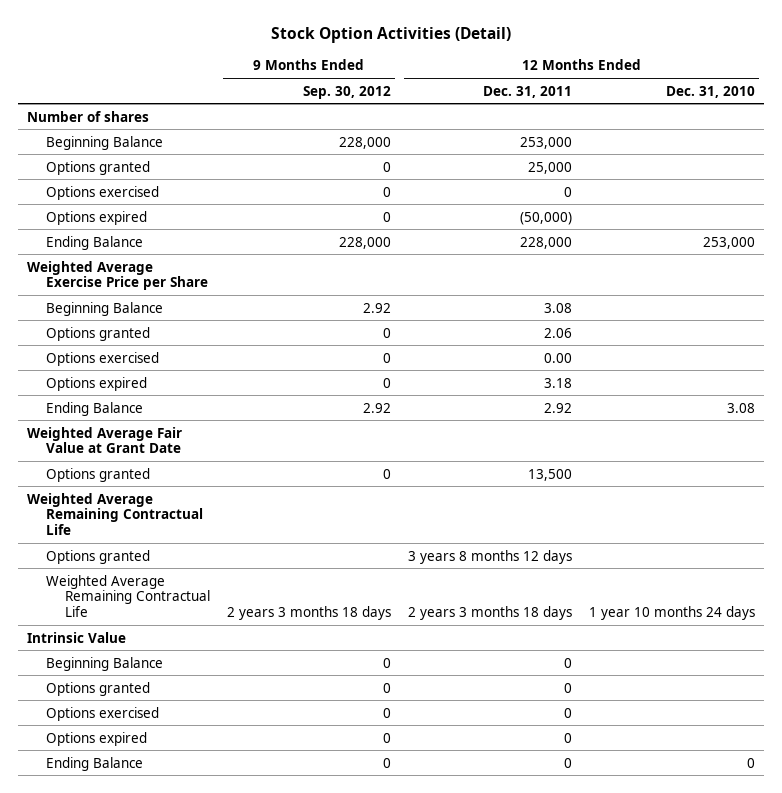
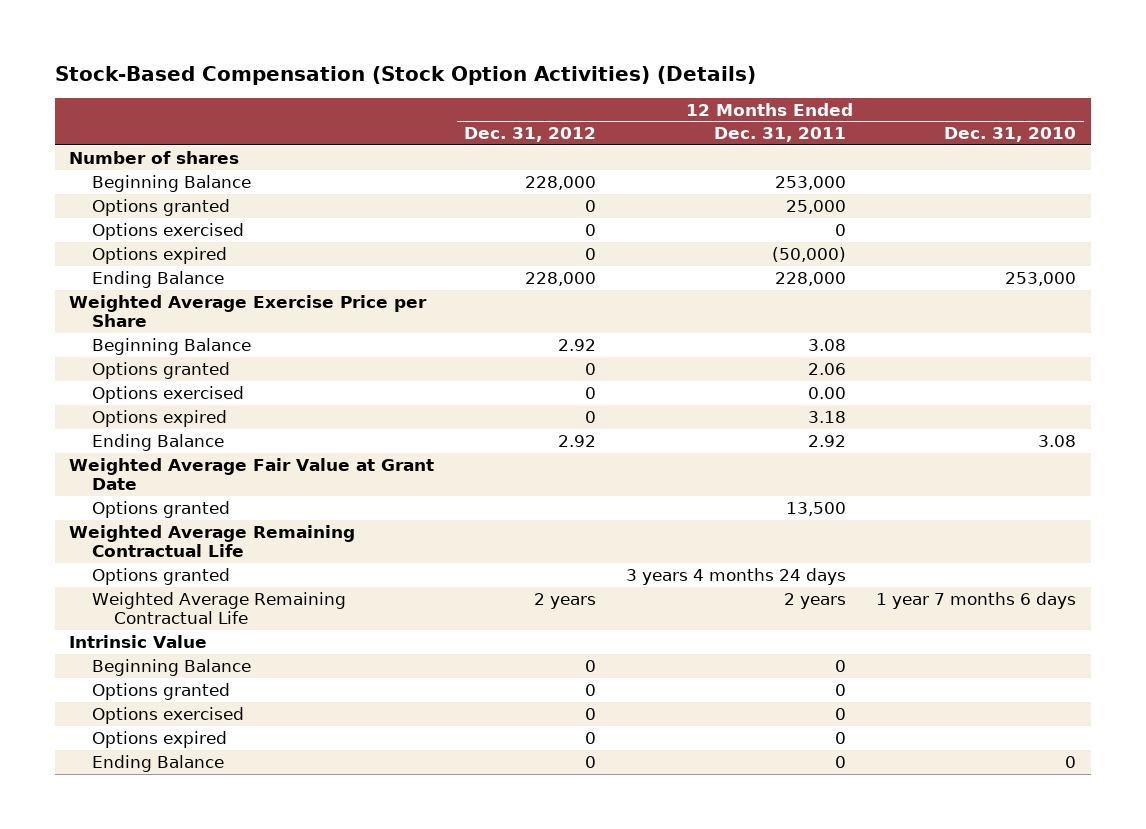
- Stock Option Activities (Detail)
+ Stock-Based Compensation (Stock Option Activities) (Details)
- | 9 Months Ended Sep. 30, 2012 | 12 Months Ended Dec. 31, 2011 | 12 Months Ended Dec. 31, 2010
+ | 12 Months Ended Dec. 31, 2012 | 12 Months Ended Dec. 31, 2011 | 12 Months Ended Dec. 31, 2010
- Options granted | | 3 years 8 months 12 days |
- Weighted Average Remaining Contractual Life | 2 years 3 months 18 days | 2 years 3 months 18 days | 1 year 10 months 24 days
+ Options granted | | 3 years 4 months 24 days |
+ Weighted Average Remaining Contractual Life | 2 years | 2 years | 1 year 7 months 6 days

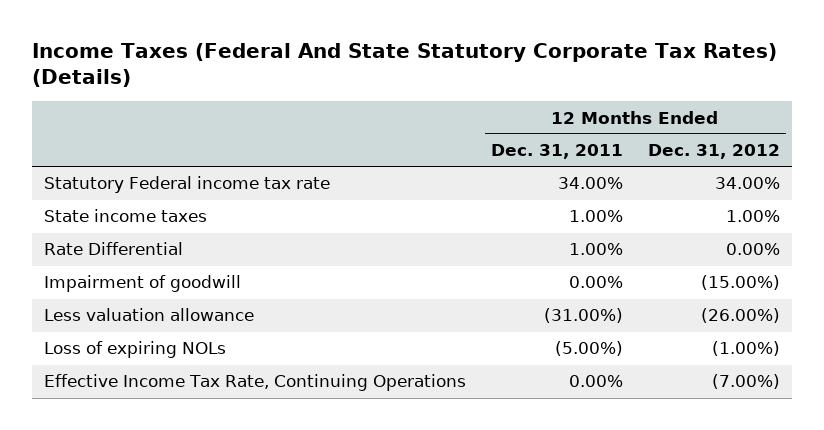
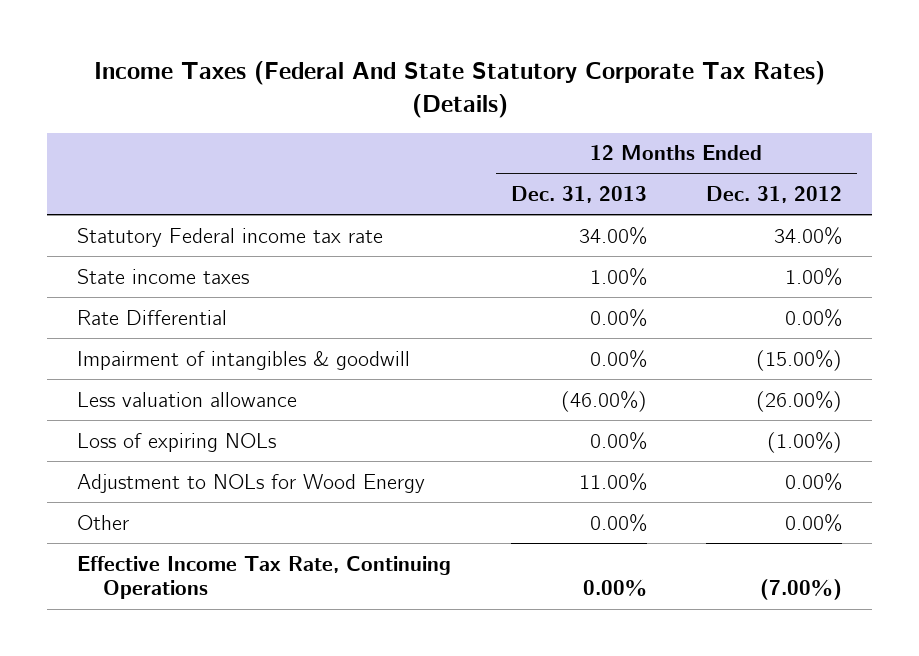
- | 12 Months Ended Dec. 31, 2011 | 12 Months Ended Dec. 31, 2012
+ | 12 Months Ended Dec. 31, 2013 | 12 Months Ended Dec. 31, 2012
- Impairment of goodwill | 0.00% | (15.00%)
+ Impairment of intangibles & goodwill | 0.00% | (15.00%)
+ Adjustment to NOLs for Wood Energy | 11.00% | 0.00%
+ Other | 0.00% | 0.00%

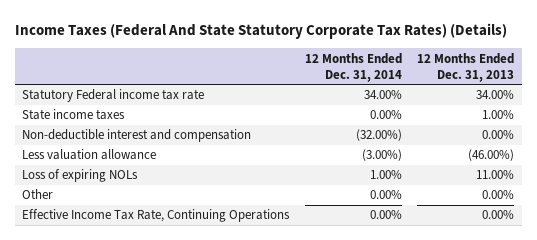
- | 12 Months Ended Dec. 31, 2013 | 12 Months Ended Dec. 31, 2012
+ | 12 Months Ended Dec. 31, 2014 | 12 Months Ended Dec. 31, 2013
- Rate Differential | 0.00% | 0.00%
- Impairment of intangibles & goodwill | 0.00% | (15.00%)
+ Non-deductible interest and compensation | (32.00%) | 0.00%
- Loss of expiring NOLs | 0.00% | (1.00%)
- Adjustment to NOLs for Wood Energy | 11.00% | 0.00%
+ Loss of expiring NOLs | 1.00% | 11.00%

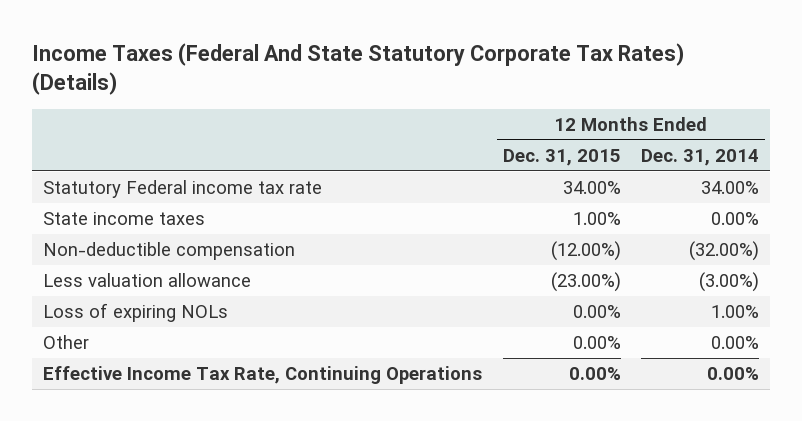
- | 12 Months Ended Dec. 31, 2014 | 12 Months Ended Dec. 31, 2013
+ | 12 Months Ended Dec. 31, 2015 | 12 Months Ended Dec. 31, 2014
- Non-deductible interest and compensation | (32.00%) | 0.00%
+ Non-deductible compensation | (12.00%) | (32.00%)

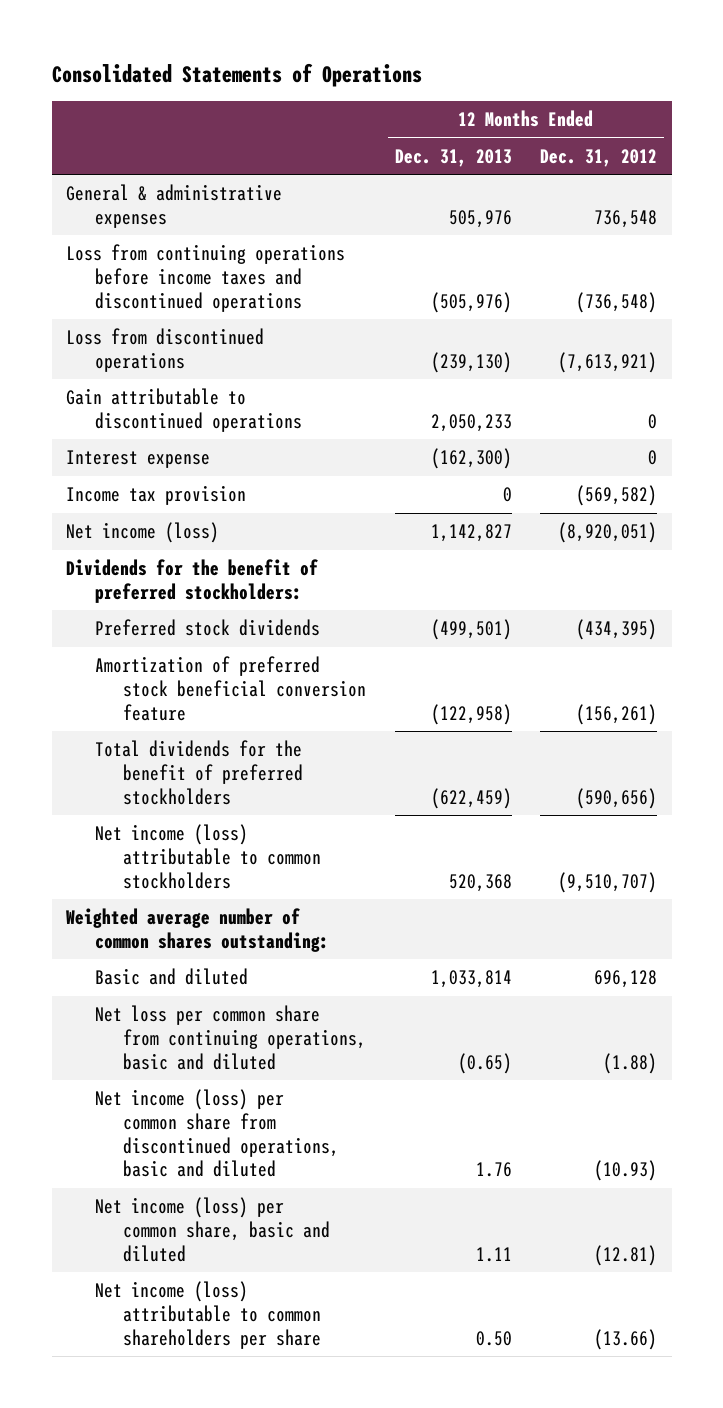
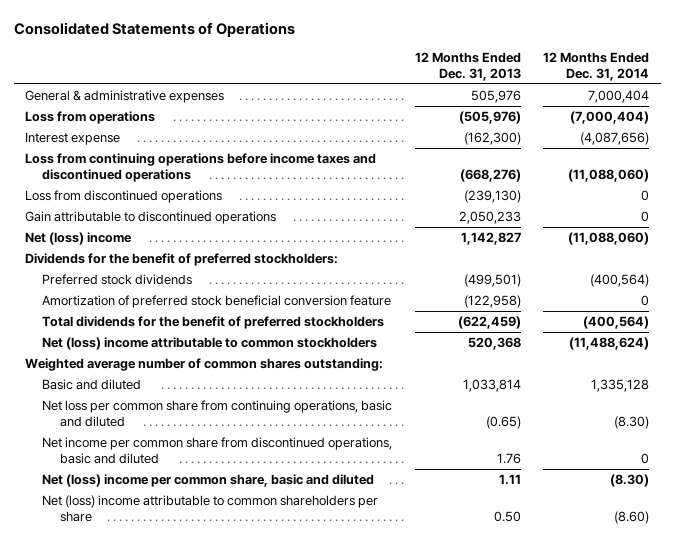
- | 12 Months Ended Dec. 31, 2013 | 12 Months Ended Dec. 31, 2012
+ | 12 Months Ended Dec. 31, 2013 | 12 Months Ended Dec. 31, 2014
- Loss from continuing operations before income taxes and discontinued operations | (505,976) | (736,548)
+ Loss from operations | (505,976) | (7,000,404)
moved up: Interest expense | (162,300) | (4,087,656)
+ Loss from continuing operations before income taxes and discontinued operations | (668,276) | (11,088,060)
- Income tax provision | 0 | (569,582)
- Net income (loss) | 1,142,827 | (8,920,051)
+ Net (loss) income | 1,142,827 | (11,088,060)
- Net income (loss) attributable to common stockholders | 520,368 | (9,510,707)
+ Net (loss) income attributable to common stockholders | 520,368 | (11,488,624)
- Net income (loss) per common share from discontinued operations, basic and diluted | 1.76 | (10.93)
- Net income (loss) per common share, basic and diluted | 1.11 | (12.81)
- Net income (loss) attributable to common shareholders per share | 0.50 | (13.66)
+ Net income per common share from discontinued operations, basic and diluted | 1.76 | 0
+ Net (loss) income per common share, basic and diluted | 1.11 | (8.30)
+ Net (loss) income attributable to common shareholders per share | 0.50 | (8.60)

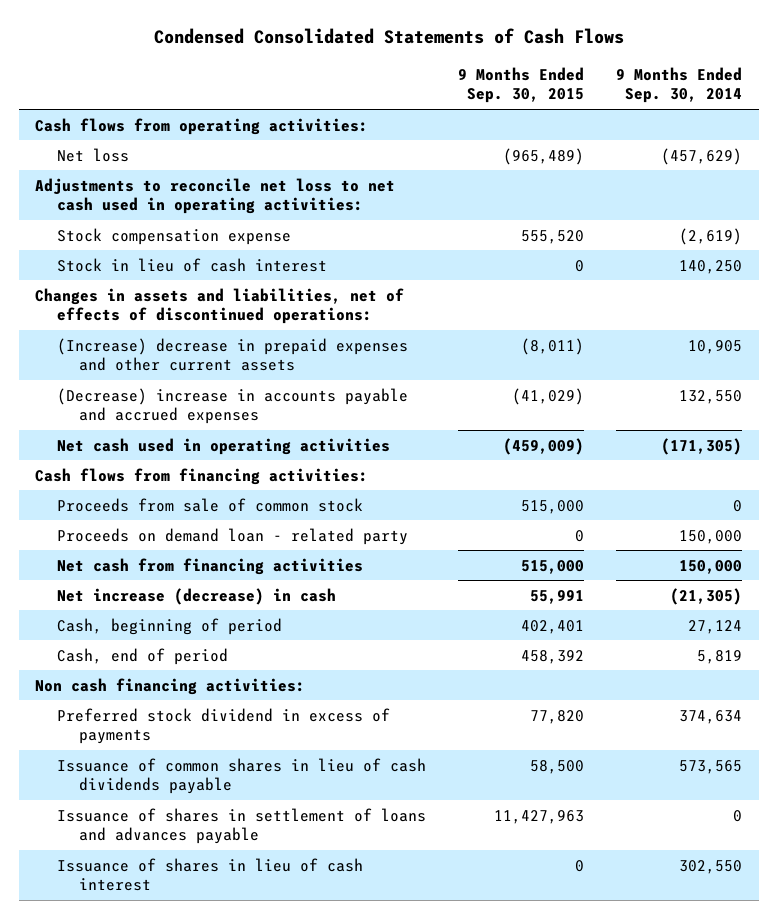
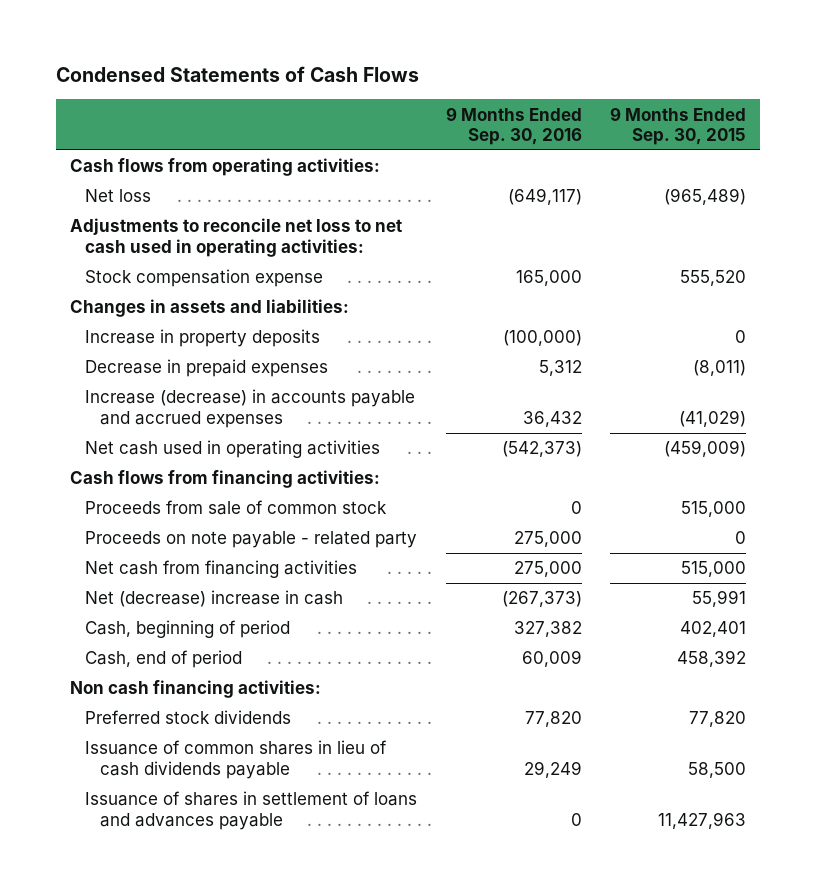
- Condensed Consolidated Statements of Cash Flows
+ Condensed Statements of Cash Flows
- | 9 Months Ended Sep. 30, 2015 | 9 Months Ended Sep. 30, 2014
+ | 9 Months Ended Sep. 30, 2016 | 9 Months Ended Sep. 30, 2015
- Stock in lieu of cash interest | 0 | 140,250
- Changes in assets and liabilities, net of effects of discontinued operations:
- (Increase) decrease in prepaid expenses and other current assets | (8,011) | 10,905
- (Decrease) increase in accounts payable and accrued expenses | (41,029) | 132,550
+ Changes in assets and liabilities:
+ Increase in property deposits | (100,000) | 0
+ Decrease in prepaid expenses | 5,312 | (8,011)
+ Increase (decrease) in accounts payable and accrued expenses | 36,432 | (41,029)
- Proceeds on demand loan - related party | 0 | 150,000
+ Proceeds on note payable - related party | 275,000 | 0
- Net increase (decrease) in cash | 55,991 | (21,305)
+ Net (decrease) increase in cash | (267,373) | 55,991
- Preferred stock dividend in excess of payments | 77,820 | 374,634
+ Preferred stock dividends | 77,820 | 77,820
- Issuance of shares in lieu of cash interest | 0 | 302,550

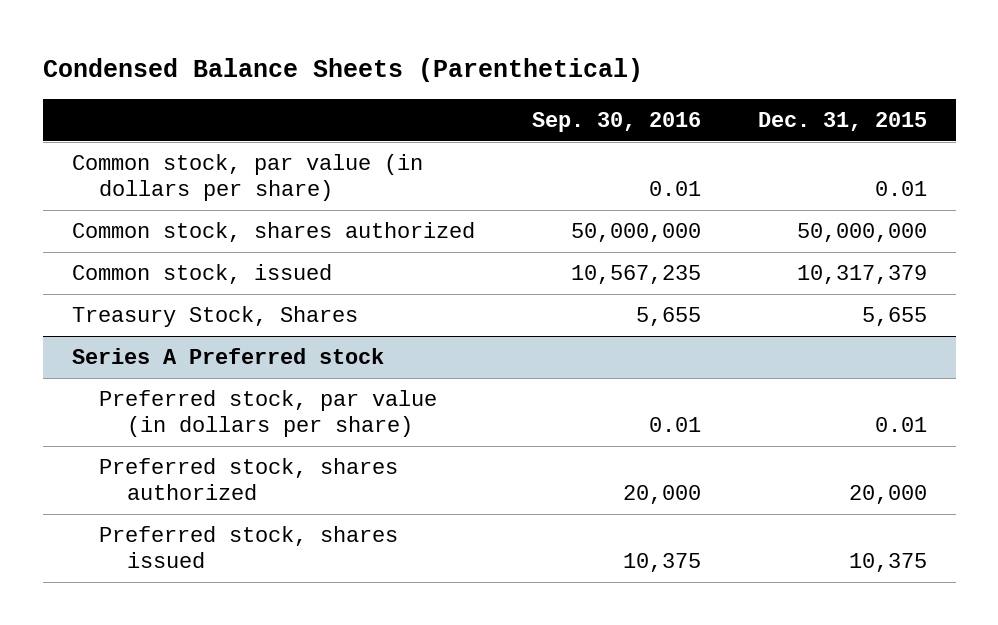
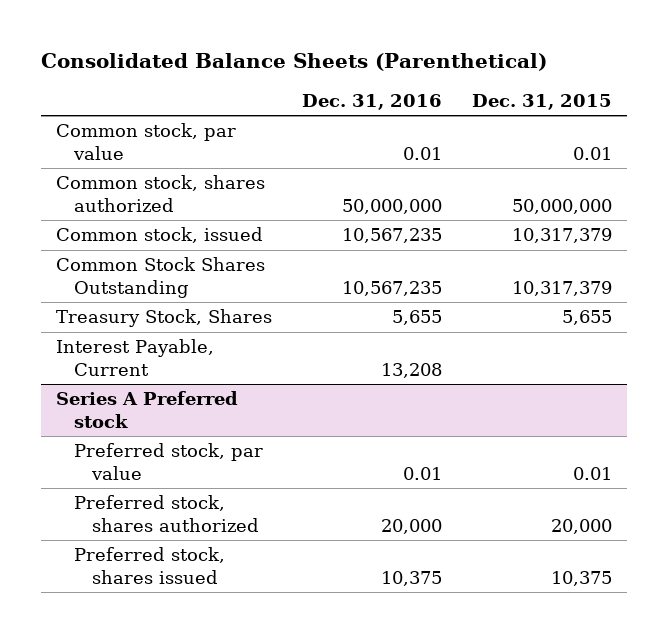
- Condensed Balance Sheets (Parenthetical)
+ Consolidated Balance Sheets (Parenthetical)
- | Sep. 30, 2016 | Dec. 31, 2015
+ | Dec. 31, 2016 | Dec. 31, 2015
- Common stock, par value (in dollars per share) | 0.01 | 0.01
+ Common stock, par value | 0.01 | 0.01
+ Common Stock Shares Outstanding | 10,567,235 | 10,317,379
+ Interest Payable, Current | 13,208 |
@ Series A Preferred stock
- Preferred stock, par value (in dollars per share) | 0.01 | 0.01
+ Preferred stock, par value | 0.01 | 0.01

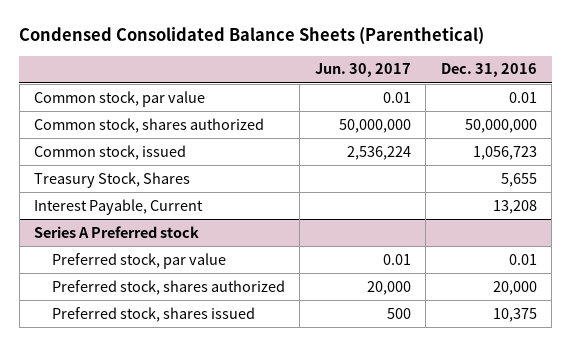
- Consolidated Balance Sheets (Parenthetical)
+ Condensed Consolidated Balance Sheets (Parenthetical)
- | Dec. 31, 2016 | Dec. 31, 2015
+ | Jun. 30, 2017 | Dec. 31, 2016
- Common stock, issued | 10,567,235 | 10,317,379
- Common Stock Shares Outstanding | 10,567,235 | 10,317,379
+ Common stock, issued | 2,536,224 | 1,056,723

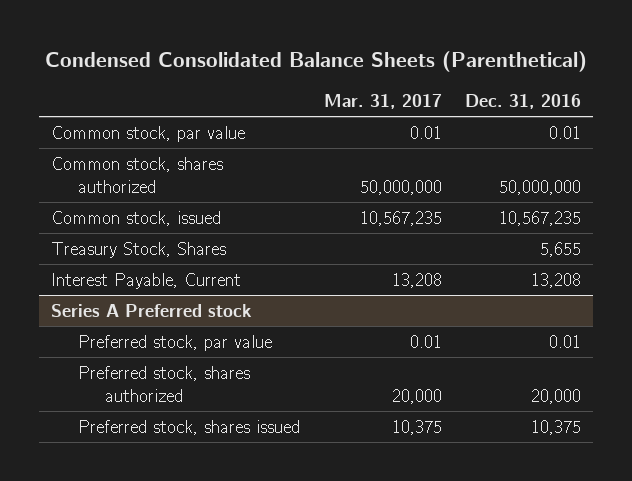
- | Jun. 30, 2017 | Dec. 31, 2016
+ | Mar. 31, 2017 | Dec. 31, 2016
- Common stock, issued | 2,536,224 | 1,056,723
+ Common stock, issued | 10,567,235 | 10,567,235

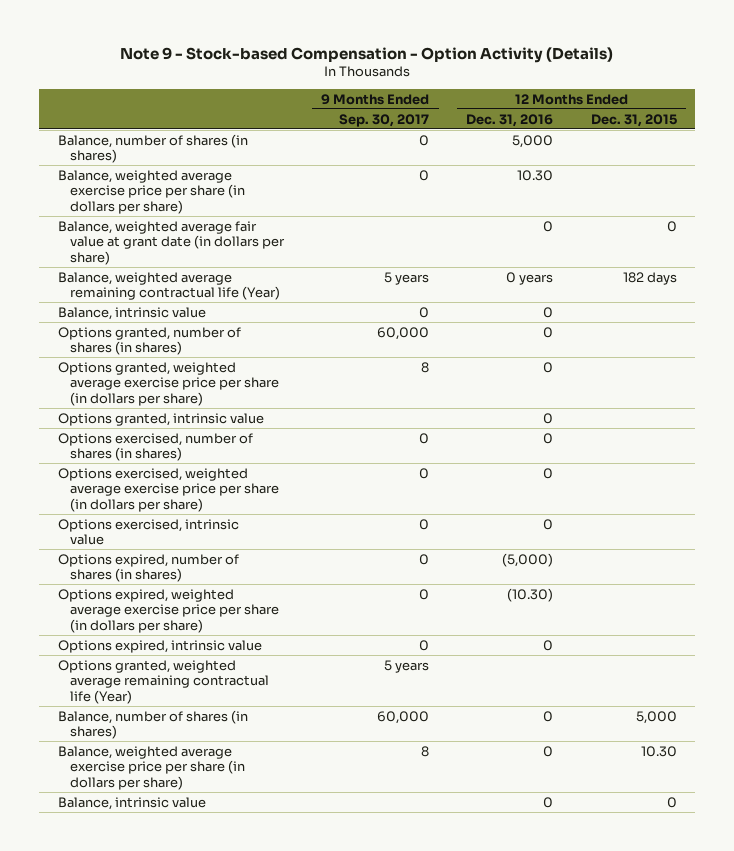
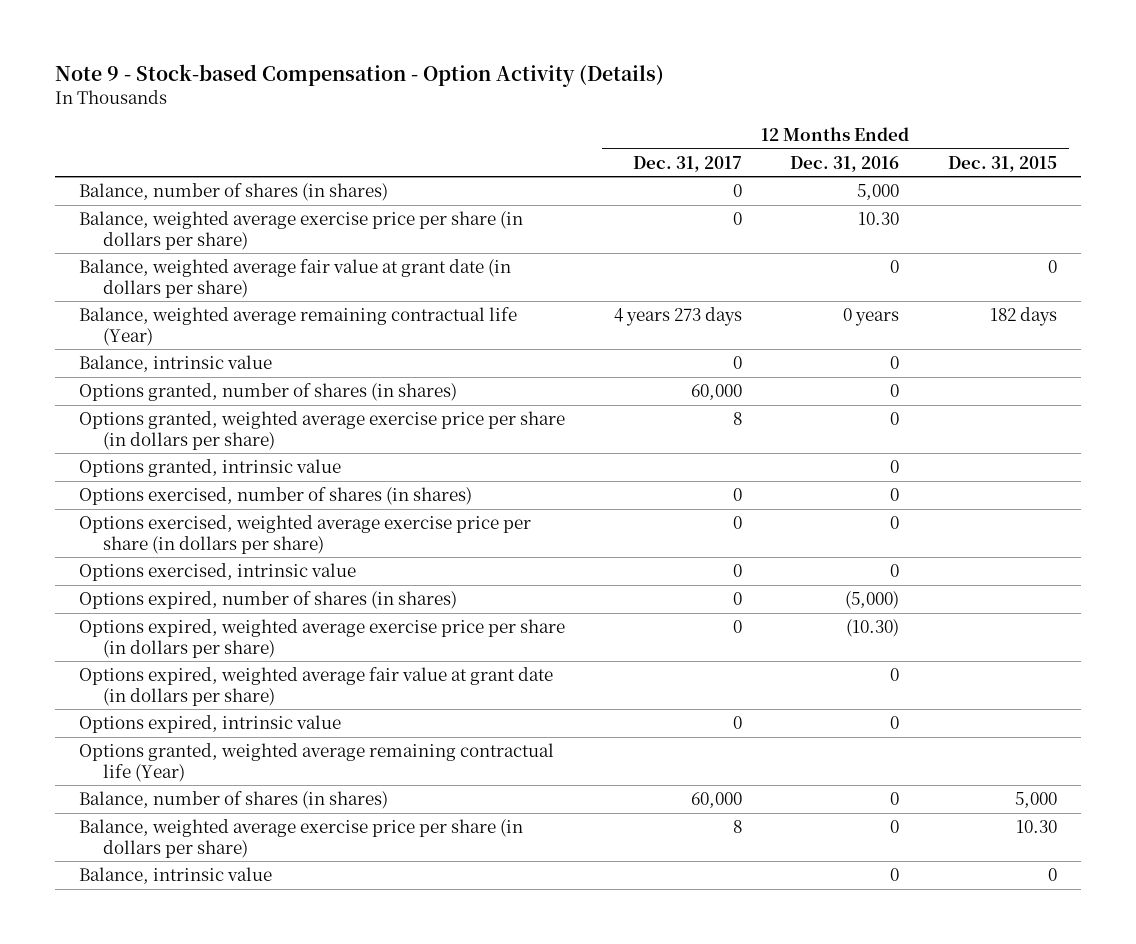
- | 9 Months Ended Sep. 30, 2017 | 12 Months Ended Dec. 31, 2016 | 12 Months Ended Dec. 31, 2015
+ | 12 Months Ended Dec. 31, 2017 | 12 Months Ended Dec. 31, 2016 | 12 Months Ended Dec. 31, 2015
+ Options expired, weighted average fair value at grant date (in dollars per share) | | 0 |

